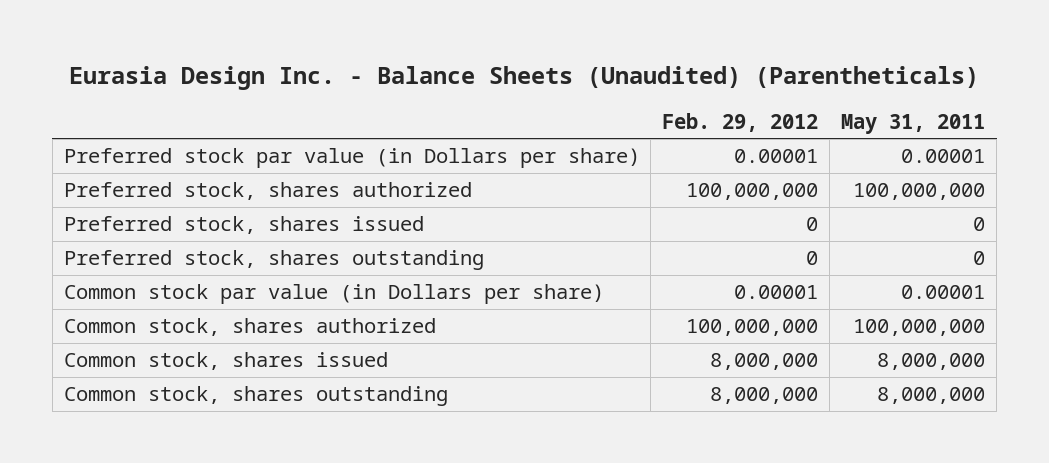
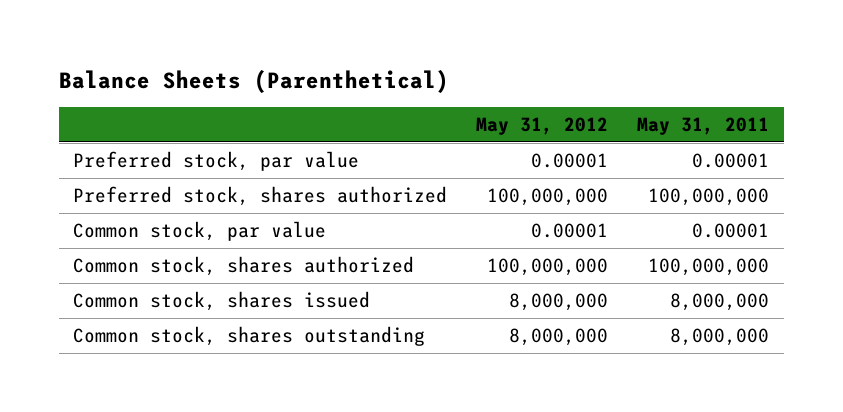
- Eurasia Design Inc. - Balance Sheets (Unaudited) (Parentheticals)
+ Balance Sheets (Parenthetical)
- | Feb. 29, 2012 | May 31, 2011
+ | May 31, 2012 | May 31, 2011
- Preferred stock par value (in Dollars per share) | 0.00001 | 0.00001
+ Preferred stock, par value | 0.00001 | 0.00001
- Preferred stock, shares issued | 0 | 0
- Preferred stock, shares outstanding | 0 | 0
- Common stock par value (in Dollars per share) | 0.00001 | 0.00001
+ Common stock, par value | 0.00001 | 0.00001

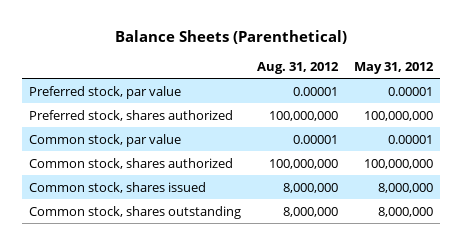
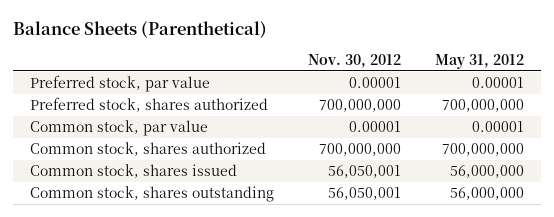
- | Aug. 31, 2012 | May 31, 2012
+ | Nov. 30, 2012 | May 31, 2012
- Preferred stock, shares authorized | 100,000,000 | 100,000,000
+ Preferred stock, shares authorized | 700,000,000 | 700,000,000
- Common stock, shares authorized | 100,000,000 | 100,000,000
- Common stock, shares issued | 8,000,000 | 8,000,000
- Common stock, shares outstanding | 8,000,000 | 8,000,000
+ Common stock, shares authorized | 700,000,000 | 700,000,000
+ Common stock, shares issued | 56,050,001 | 56,000,000
+ Common stock, shares outstanding | 56,050,001 | 56,000,000

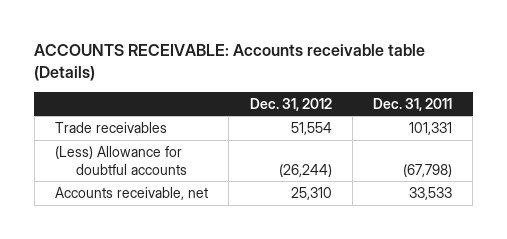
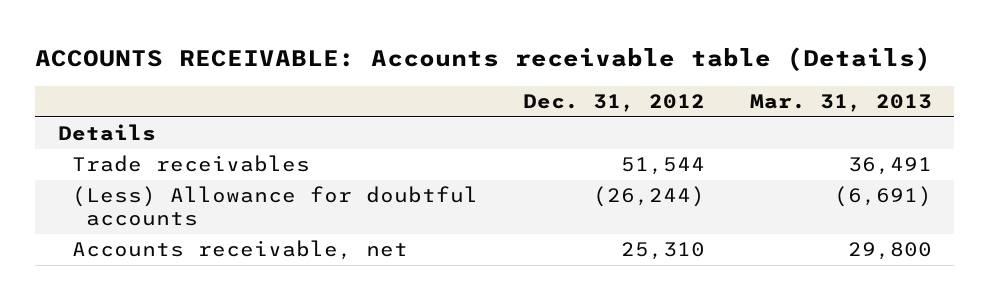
- | Dec. 31, 2012 | Dec. 31, 2011
+ | Dec. 31, 2012 | Mar. 31, 2013
- Trade receivables | 51,554 | 101,331
+ Details
+ Trade receivables | 51,544 | 36,491

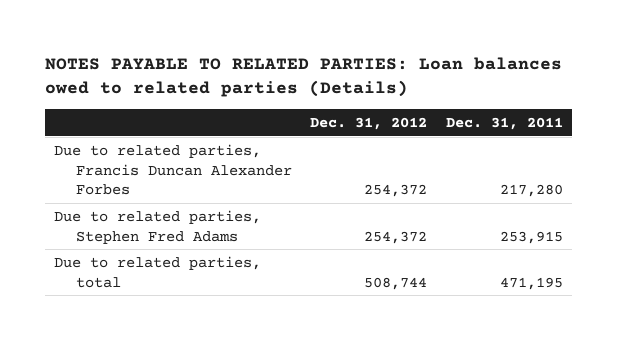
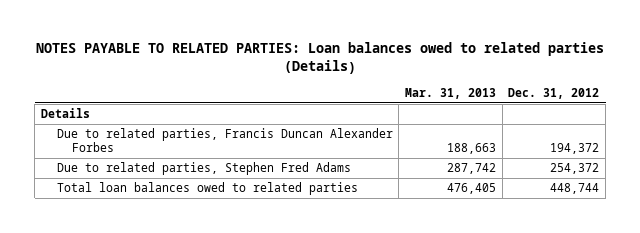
- | Dec. 31, 2012 | Dec. 31, 2011
+ | Mar. 31, 2013 | Dec. 31, 2012
- Due to related parties, Francis Duncan Alexander Forbes | 254,372 | 217,280
+ Details
+ Due to related parties, Francis Duncan Alexander Forbes | 188,663 | 194,372
- Due to related parties, total | 508,744 | 471,195
+ Total loan balances owed to related parties | 476,405 | 448,744

